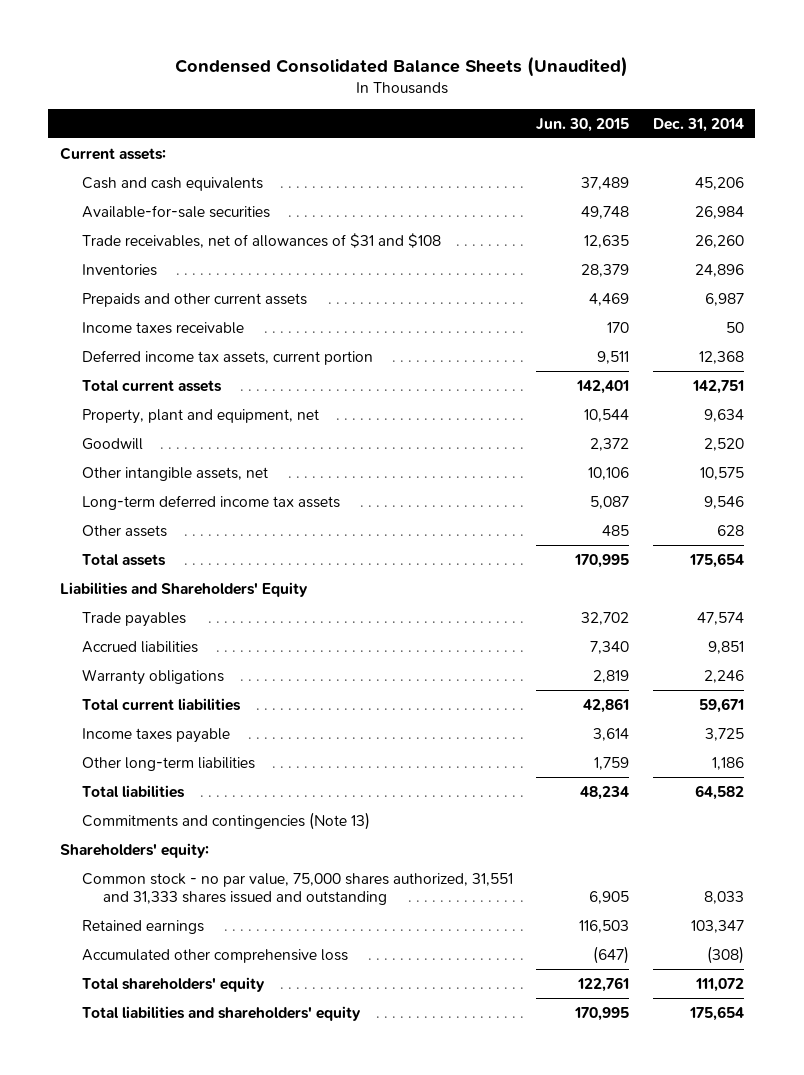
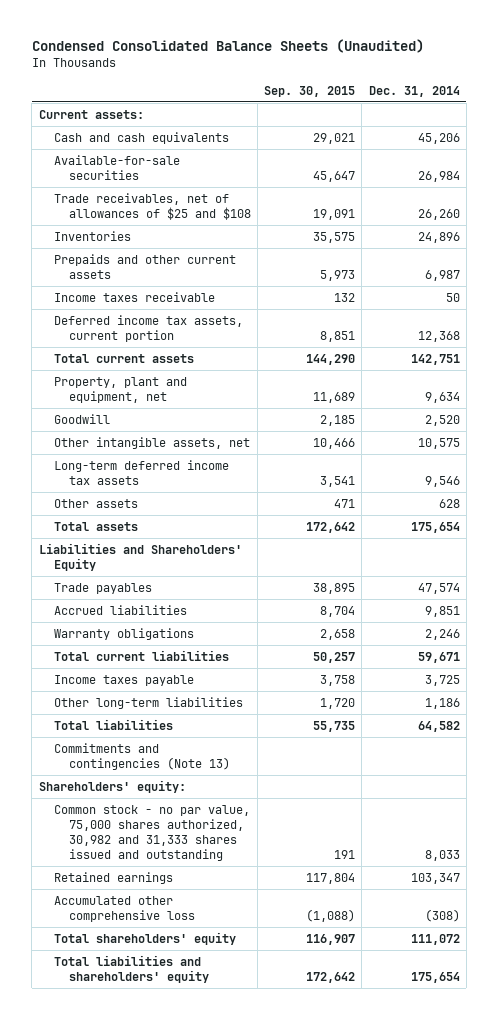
- | Jun. 30, 2015 | Dec. 31, 2014
+ | Sep. 30, 2015 | Dec. 31, 2014
- Trade receivables, net of allowances of $31 and $108 | 12,635 | 26,260
+ Trade receivables, net of allowances of $25 and $108 | 19,091 | 26,260
- Common stock - no par value, 75,000 shares authorized, 31,551 and 31,333 shares issued and outstanding | 6,905 | 8,033
+ Common stock - no par value, 75,000 shares authorized, 30,982 and 31,333 shares issued and outstanding | 191 | 8,033

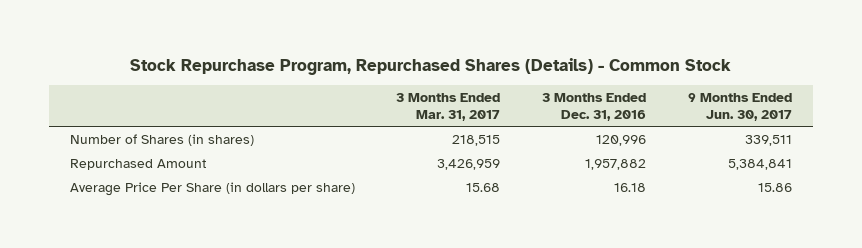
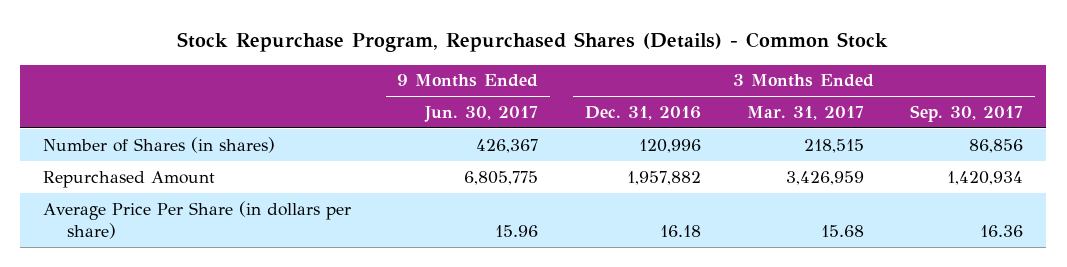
- | 3 Months Ended Mar. 31, 2017 | 3 Months Ended Dec. 31, 2016 | 9 Months Ended Jun. 30, 2017
+ | 9 Months Ended Jun. 30, 2017 | 3 Months Ended Dec. 31, 2016 | 3 Months Ended Mar. 31, 2017 | 3 Months Ended Sep. 30, 2017
- Number of Shares (in shares) | 218,515 | 120,996 | 339,511
- Repurchased Amount | 3,426,959 | 1,957,882 | 5,384,841
- Average Price Per Share (in dollars per share) | 15.68 | 16.18 | 15.86
+ Number of Shares (in shares) | 426,367 | 120,996 | 218,515 | 86,856
+ Repurchased Amount | 6,805,775 | 1,957,882 | 3,426,959 | 1,420,934
+ Average Price Per Share (in dollars per share) | 15.96 | 16.18 | 15.68 | 16.36

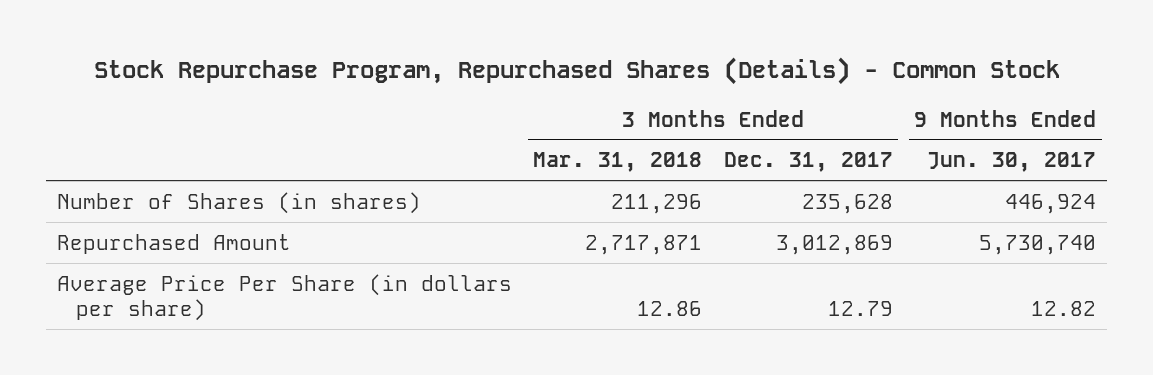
- | 9 Months Ended Jun. 30, 2017 | 3 Months Ended Dec. 31, 2016 | 3 Months Ended Mar. 31, 2017 | 3 Months Ended Sep. 30, 2017
+ | 3 Months Ended Mar. 31, 2018 | 3 Months Ended Dec. 31, 2017 | 9 Months Ended Jun. 30, 2017
- Number of Shares (in shares) | 426,367 | 120,996 | 218,515 | 86,856
- Repurchased Amount | 6,805,775 | 1,957,882 | 3,426,959 | 1,420,934
- Average Price Per Share (in dollars per share) | 15.96 | 16.18 | 15.68 | 16.36
+ Number of Shares (in shares) | 211,296 | 235,628 | 446,924
+ Repurchased Amount | 2,717,871 | 3,012,869 | 5,730,740
+ Average Price Per Share (in dollars per share) | 12.86 | 12.79 | 12.82

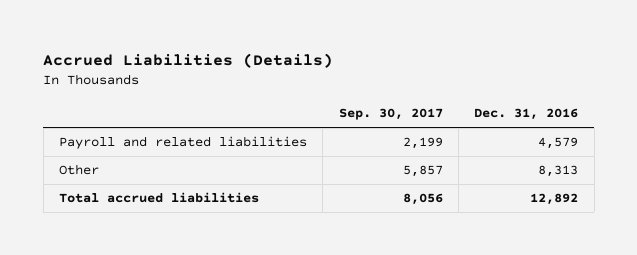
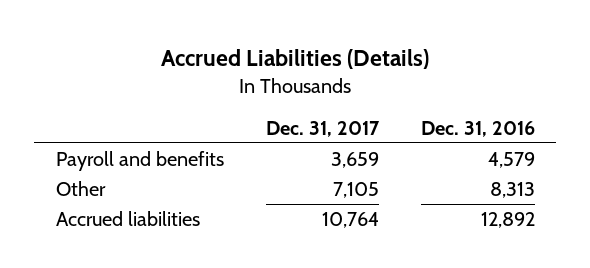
- | Sep. 30, 2017 | Dec. 31, 2016
+ | Dec. 31, 2017 | Dec. 31, 2016
- Payroll and related liabilities | 2,199 | 4,579
+ Payroll and benefits | 3,659 | 4,579
- Total accrued liabilities | 8,056 | 12,892
+ Accrued liabilities | 10,764 | 12,892

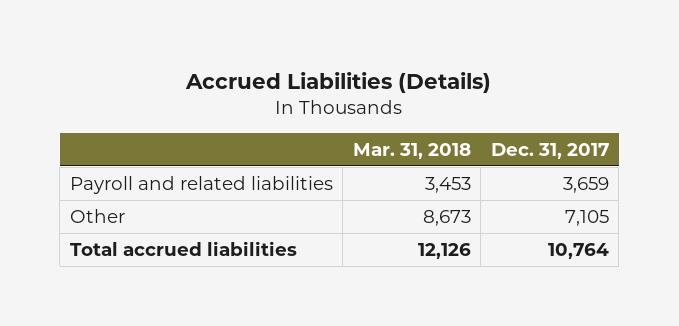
- | Dec. 31, 2017 | Dec. 31, 2016
+ | Mar. 31, 2018 | Dec. 31, 2017
- Payroll and benefits | 3,659 | 4,579
+ Payroll and related liabilities | 3,453 | 3,659
- Accrued liabilities | 10,764 | 12,892
+ Total accrued liabilities | 12,126 | 10,764

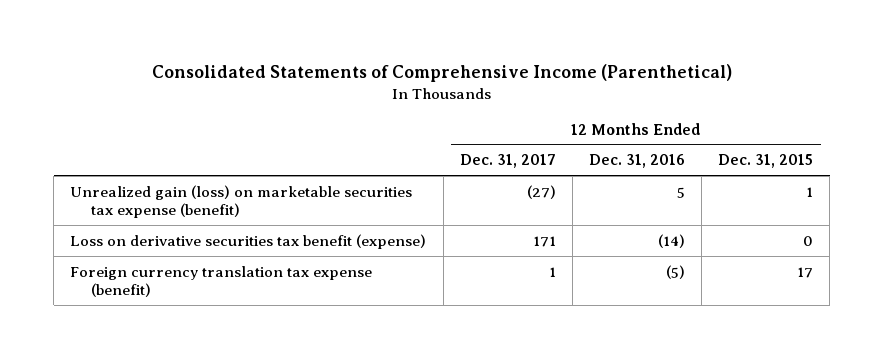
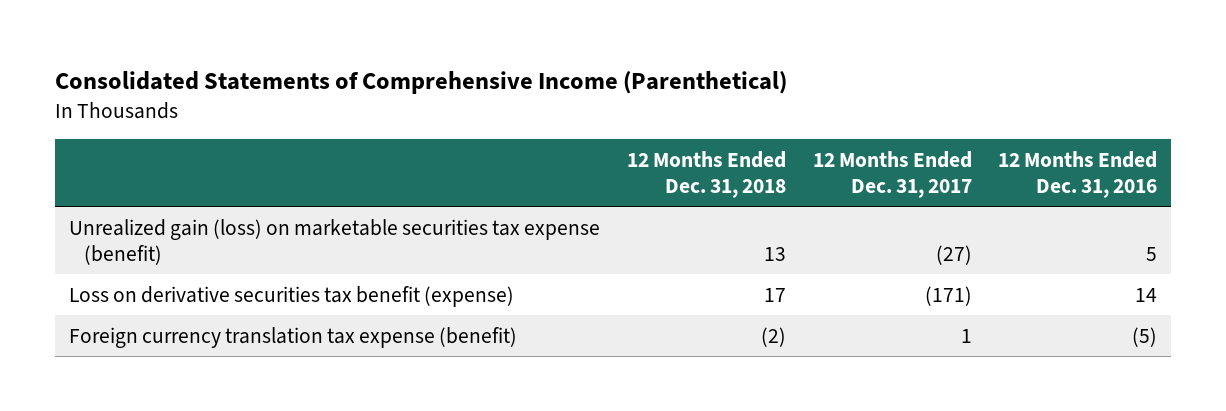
- | 12 Months Ended Dec. 31, 2017 | 12 Months Ended Dec. 31, 2016 | 12 Months Ended Dec. 31, 2015
+ | 12 Months Ended Dec. 31, 2018 | 12 Months Ended Dec. 31, 2017 | 12 Months Ended Dec. 31, 2016
- Loss on derivative securities tax benefit (expense) | 171 | (14) | 0
+ Loss on derivative securities tax benefit (expense) | 17 | (171) | 14

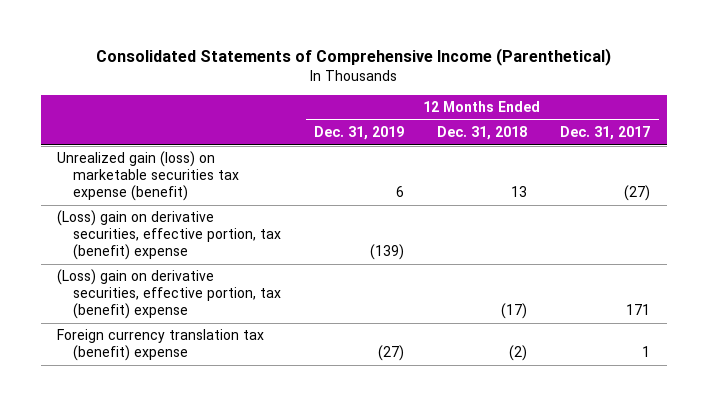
- | 12 Months Ended Dec. 31, 2018 | 12 Months Ended Dec. 31, 2017 | 12 Months Ended Dec. 31, 2016
+ | 12 Months Ended Dec. 31, 2019 | 12 Months Ended Dec. 31, 2018 | 12 Months Ended Dec. 31, 2017
- Loss on derivative securities tax benefit (expense) | 17 | (171) | 14
- Foreign currency translation tax expense (benefit) | (2) | 1 | (5)
+ (Loss) gain on derivative securities, effective portion, tax (benefit) expense | (139) | |
+ (Loss) gain on derivative securities, effective portion, tax (benefit) expense | | (17) | 171
+ Foreign currency translation tax (benefit) expense | (27) | (2) | 1

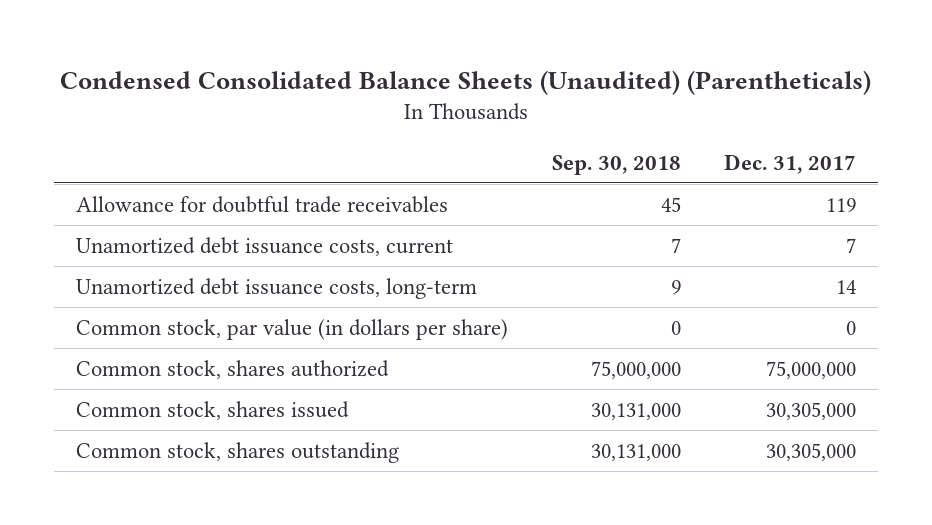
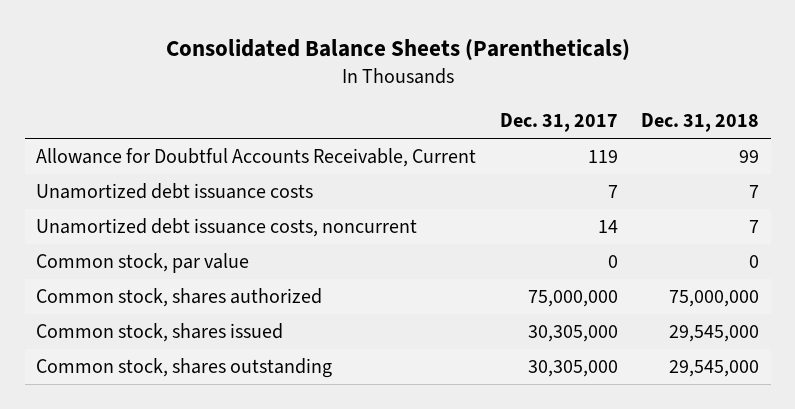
- Condensed Consolidated Balance Sheets (Unaudited) (Parentheticals)
+ Consolidated Balance Sheets (Parentheticals)
- | Sep. 30, 2018 | Dec. 31, 2017
+ | Dec. 31, 2017 | Dec. 31, 2018
- Allowance for doubtful trade receivables | 45 | 119
- Unamortized debt issuance costs, current | 7 | 7
- Unamortized debt issuance costs, long-term | 9 | 14
- Common stock, par value (in dollars per share) | 0 | 0
+ Allowance for Doubtful Accounts Receivable, Current | 119 | 99
+ Unamortized debt issuance costs | 7 | 7
+ Unamortized debt issuance costs, noncurrent | 14 | 7
+ Common stock, par value | 0 | 0

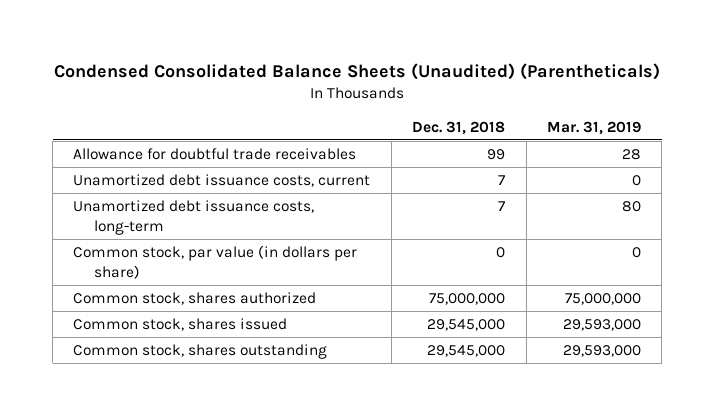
- Consolidated Balance Sheets (Parentheticals)
+ Condensed Consolidated Balance Sheets (Unaudited) (Parentheticals)
- | Dec. 31, 2017 | Dec. 31, 2018
+ | Dec. 31, 2018 | Mar. 31, 2019
- Allowance for Doubtful Accounts Receivable, Current | 119 | 99
- Unamortized debt issuance costs | 7 | 7
- Unamortized debt issuance costs, noncurrent | 14 | 7
- Common stock, par value | 0 | 0
+ Allowance for doubtful trade receivables | 99 | 28
+ Unamortized debt issuance costs, current | 7 | 0
+ Unamortized debt issuance costs, long-term | 7 | 80
+ Common stock, par value (in dollars per share) | 0 | 0

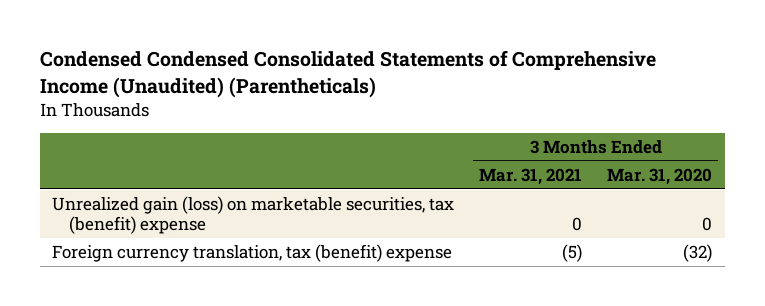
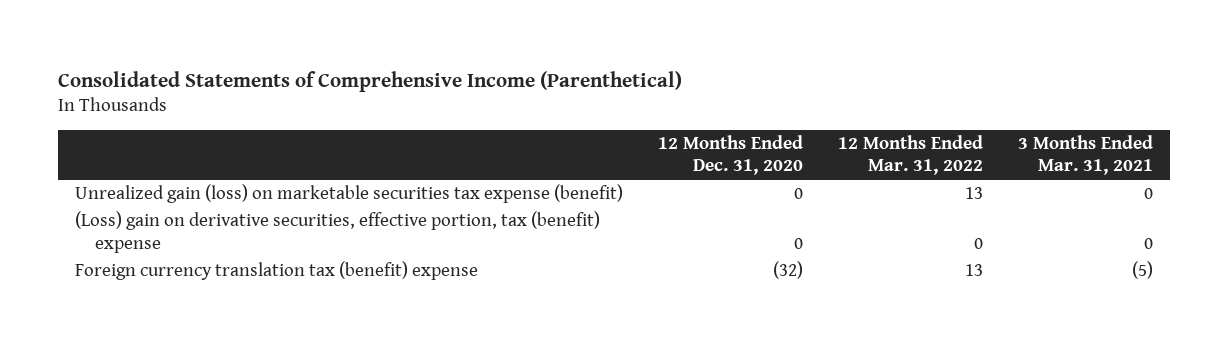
- Condensed Condensed Consolidated Statements of Comprehensive Income (Unaudited) (Parentheticals)
+ Consolidated Statements of Comprehensive Income (Parenthetical)
- | 3 Months Ended Mar. 31, 2021 | 3 Months Ended Mar. 31, 2020
+ | 12 Months Ended Dec. 31, 2020 | 12 Months Ended Mar. 31, 2022 | 3 Months Ended Mar. 31, 2021
- Unrealized gain (loss) on marketable securities, tax (benefit) expense | 0 | 0
- Foreign currency translation, tax (benefit) expense | (5) | (32)
+ Unrealized gain (loss) on marketable securities tax expense (benefit) | 0 | 13 | 0
+ (Loss) gain on derivative securities, effective portion, tax (benefit) expense | 0 | 0 | 0
+ Foreign currency translation tax (benefit) expense | (32) | 13 | (5)

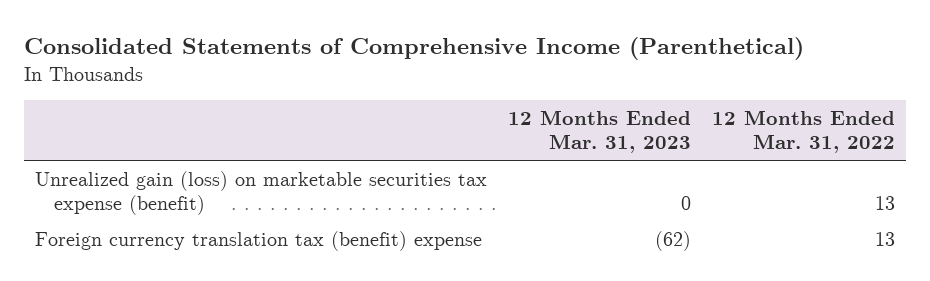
- | 12 Months Ended Dec. 31, 2020 | 12 Months Ended Mar. 31, 2022 | 3 Months Ended Mar. 31, 2021
+ | 12 Months Ended Mar. 31, 2023 | 12 Months Ended Mar. 31, 2022
- (Loss) gain on derivative securities, effective portion, tax (benefit) expense | 0 | 0 | 0

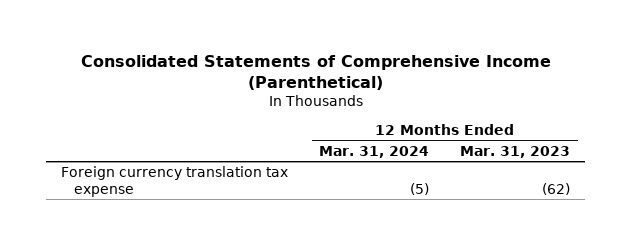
- | 12 Months Ended Mar. 31, 2023 | 12 Months Ended Mar. 31, 2022
+ | 12 Months Ended Mar. 31, 2024 | 12 Months Ended Mar. 31, 2023
- Unrealized gain (loss) on marketable securities tax expense (benefit) | 0 | 13
- Foreign currency translation tax (benefit) expense | (62) | 13
+ Foreign currency translation tax expense | (5) | (62)

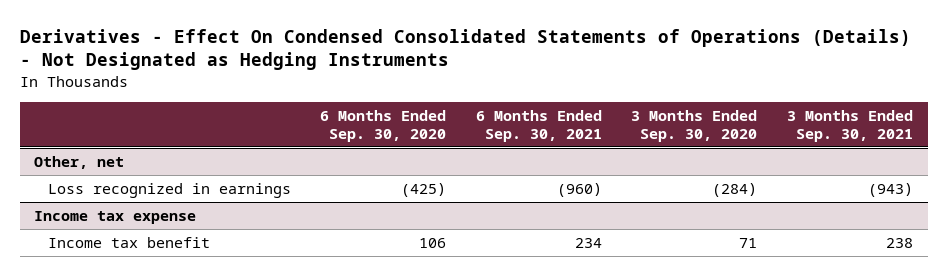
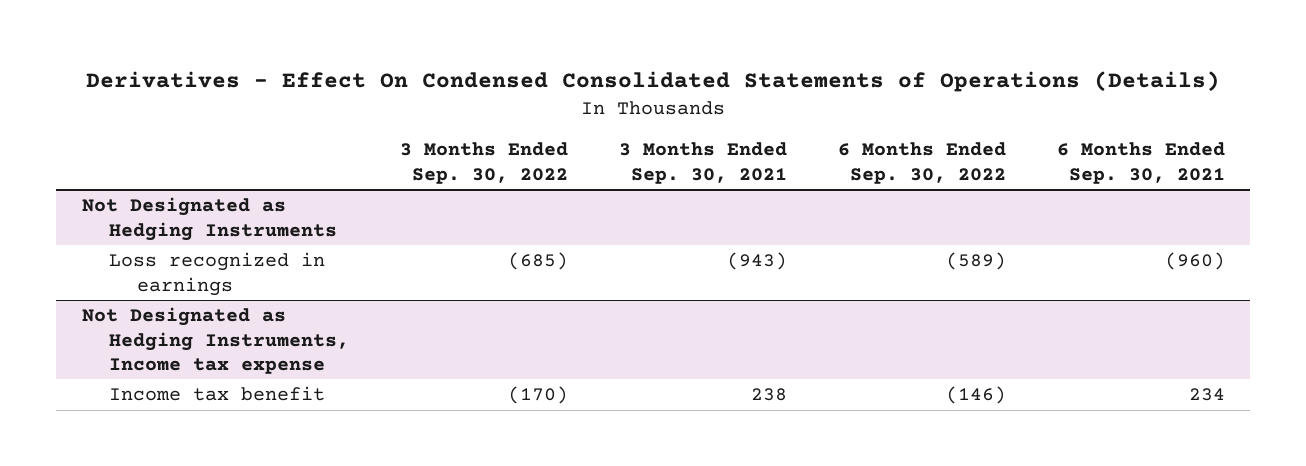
- Derivatives - Effect On Condensed Consolidated Statements of Operations (Details) - Not Designated as Hedging Instruments
+ Derivatives - Effect On Condensed Consolidated Statements of Operations (Details)
- | 6 Months Ended Sep. 30, 2020 | 6 Months Ended Sep. 30, 2021 | 3 Months Ended Sep. 30, 2020 | 3 Months Ended Sep. 30, 2021
+ | 3 Months Ended Sep. 30, 2022 | 3 Months Ended Sep. 30, 2021 | 6 Months Ended Sep. 30, 2022 | 6 Months Ended Sep. 30, 2021
- Other, net
+ Not Designated as Hedging Instruments
- Income tax expense
+ Not Designated as Hedging Instruments, Income tax expense

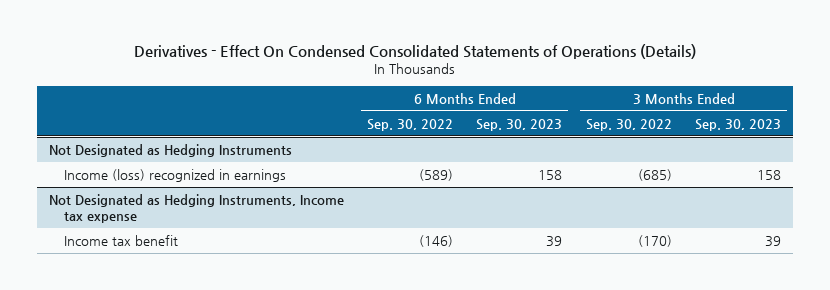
- | 3 Months Ended Sep. 30, 2022 | 3 Months Ended Sep. 30, 2021 | 6 Months Ended Sep. 30, 2022 | 6 Months Ended Sep. 30, 2021
+ | 6 Months Ended Sep. 30, 2022 | 6 Months Ended Sep. 30, 2023 | 3 Months Ended Sep. 30, 2022 | 3 Months Ended Sep. 30, 2023
@ Not Designated as Hedging Instruments
- Loss recognized in earnings | (685) | (943) | (589) | (960)
+ Income (loss) recognized in earnings | (589) | 158 | (685) | 158

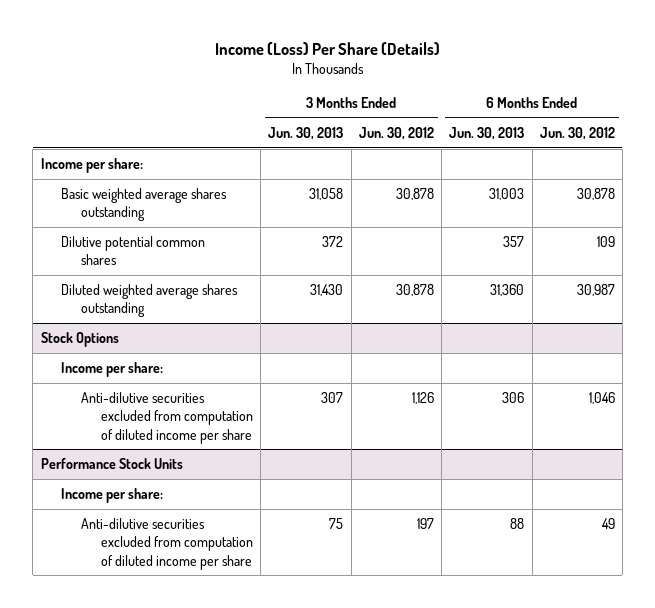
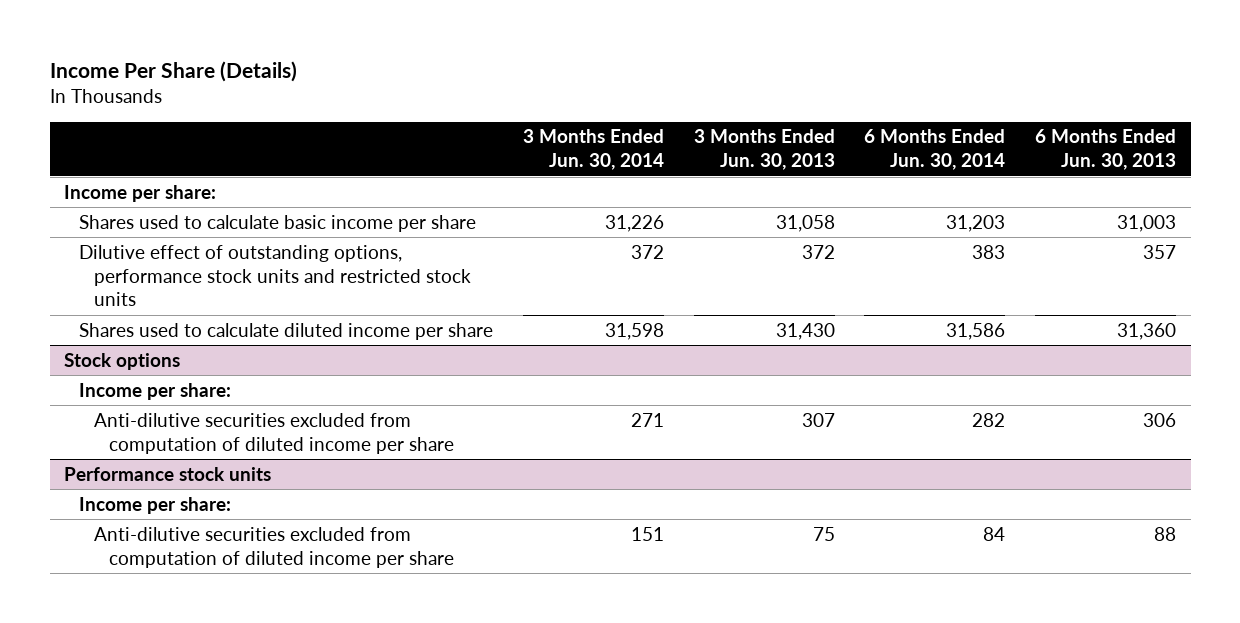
- Income (Loss) Per Share (Details)
+ Income Per Share (Details)
- | 3 Months Ended Jun. 30, 2013 | 3 Months Ended Jun. 30, 2012 | 6 Months Ended Jun. 30, 2013 | 6 Months Ended Jun. 30, 2012
+ | 3 Months Ended Jun. 30, 2014 | 3 Months Ended Jun. 30, 2013 | 6 Months Ended Jun. 30, 2014 | 6 Months Ended Jun. 30, 2013
- Basic weighted average shares outstanding | 31,058 | 30,878 | 31,003 | 30,878
- Dilutive potential common shares | 372 | | 357 | 109
- Diluted weighted average shares outstanding | 31,430 | 30,878 | 31,360 | 30,987
- Stock Options
+ Shares used to calculate basic income per share | 31,226 | 31,058 | 31,203 | 31,003
+ Dilutive effect of outstanding options, performance stock units and restricted stock units | 372 | 372 | 383 | 357
+ Shares used to calculate diluted income per share | 31,598 | 31,430 | 31,586 | 31,360
+ Stock options
- Performance Stock Units
+ Performance stock units

